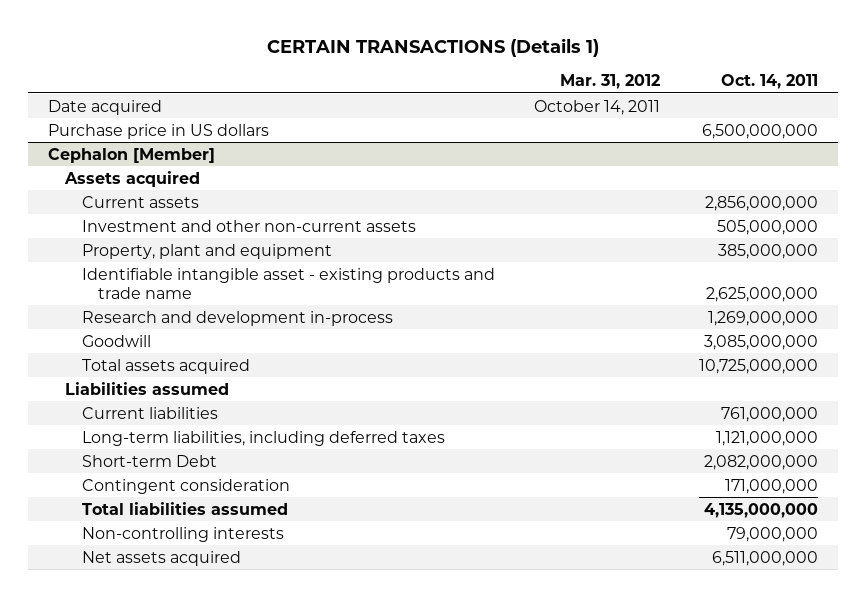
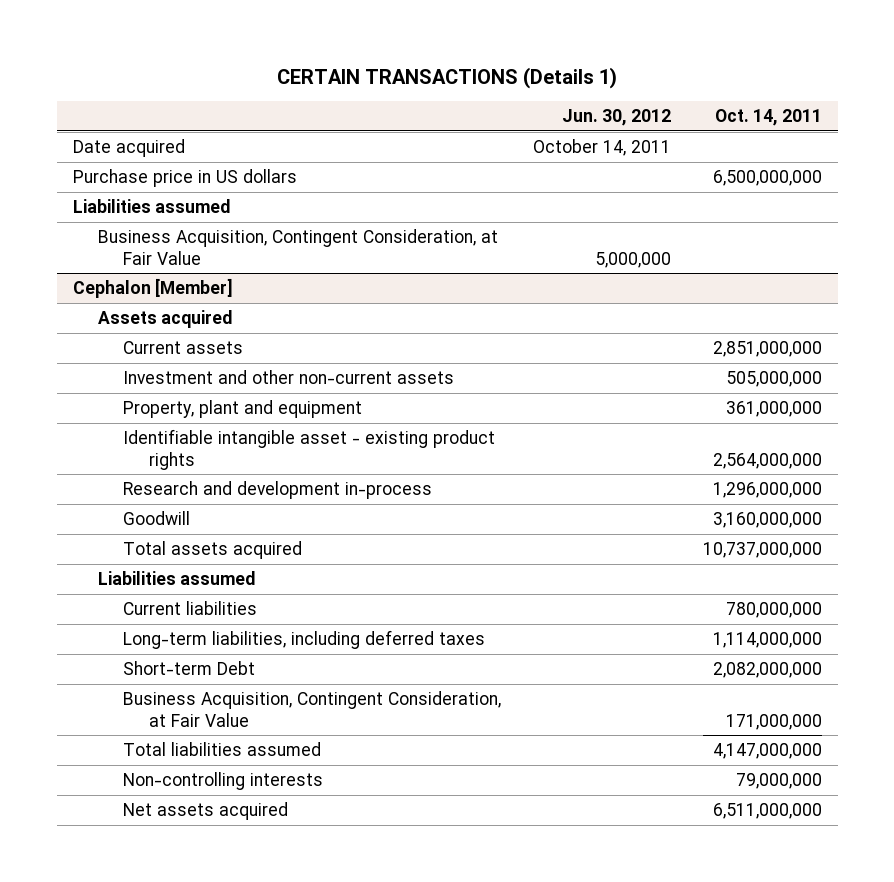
- | Mar. 31, 2012 | Oct. 14, 2011
+ | Jun. 30, 2012 | Oct. 14, 2011
+ Liabilities assumed
+ Business Acquisition, Contingent Consideration, at Fair Value | 5,000,000 |
@ Cephalon [Member]
- Current assets | | 2,856,000,000
+ Current assets | | 2,851,000,000
- Property, plant and equipment | | 385,000,000
- Identifiable intangible asset - existing products and trade name | | 2,625,000,000
- Research and development in-process | | 1,269,000,000
- Goodwill | | 3,085,000,000
- Total assets acquired | | 10,725,000,000
+ Property, plant and equipment | | 361,000,000
+ Identifiable intangible asset - existing product rights | | 2,564,000,000
+ Research and development in-process | | 1,296,000,000
+ Goodwill | | 3,160,000,000
+ Total assets acquired | | 10,737,000,000
- Current liabilities | | 761,000,000
- Long-term liabilities, including deferred taxes | | 1,121,000,000
+ Current liabilities | | 780,000,000
+ Long-term liabilities, including deferred taxes | | 1,114,000,000
- Contingent consideration | | 171,000,000
- Total liabilities assumed | | 4,135,000,000
+ Business Acquisition, Contingent Consideration, at Fair Value | | 171,000,000
+ Total liabilities assumed | | 4,147,000,000

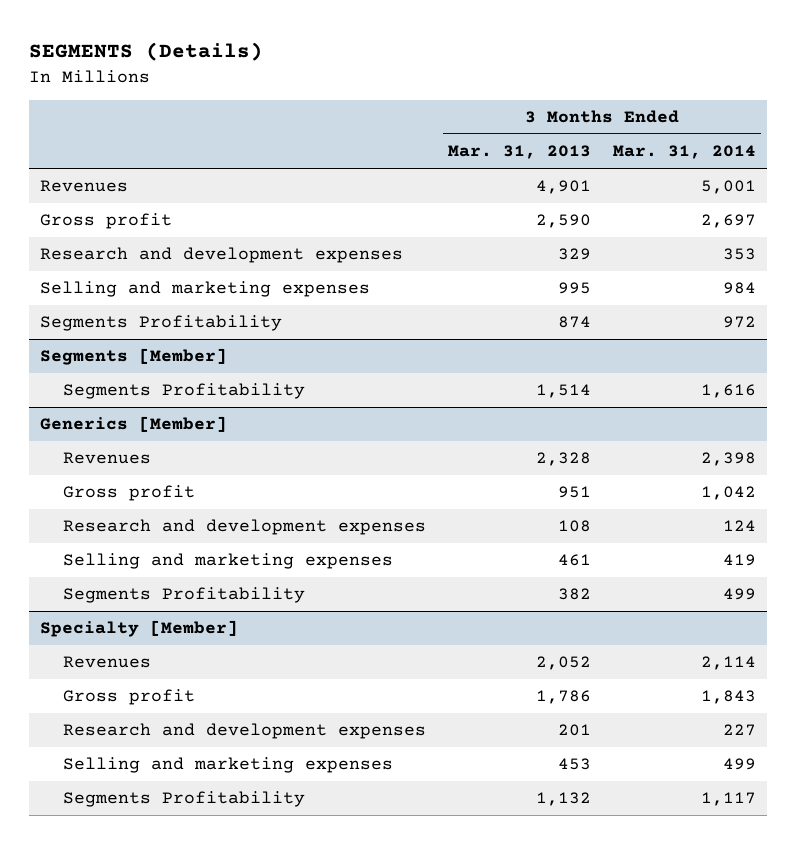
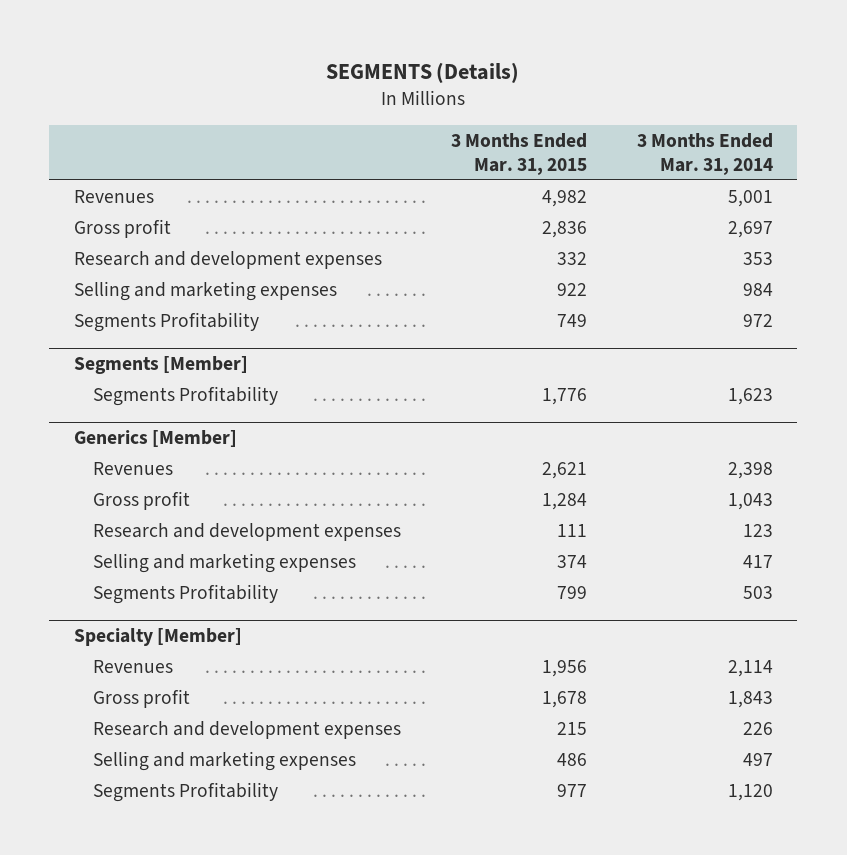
- | 3 Months Ended Mar. 31, 2013 | 3 Months Ended Mar. 31, 2014
+ | 3 Months Ended Mar. 31, 2015 | 3 Months Ended Mar. 31, 2014
@ Segments [Member]
- Segments Profitability | 1,514 | 1,616
+ Segments Profitability | 1,776 | 1,623
@ Generics [Member]
- Gross profit | 951 | 1,042
- Research and development expenses | 108 | 124
- Selling and marketing expenses | 461 | 419
- Segments Profitability | 382 | 499
+ Gross profit | 1,284 | 1,043
+ Research and development expenses | 111 | 123
+ Selling and marketing expenses | 374 | 417
+ Segments Profitability | 799 | 503
@ Specialty [Member]
- Research and development expenses | 201 | 227
- Selling and marketing expenses | 453 | 499
- Segments Profitability | 1,132 | 1,117
+ Research and development expenses | 215 | 226
+ Selling and marketing expenses | 486 | 497
+ Segments Profitability | 977 | 1,120

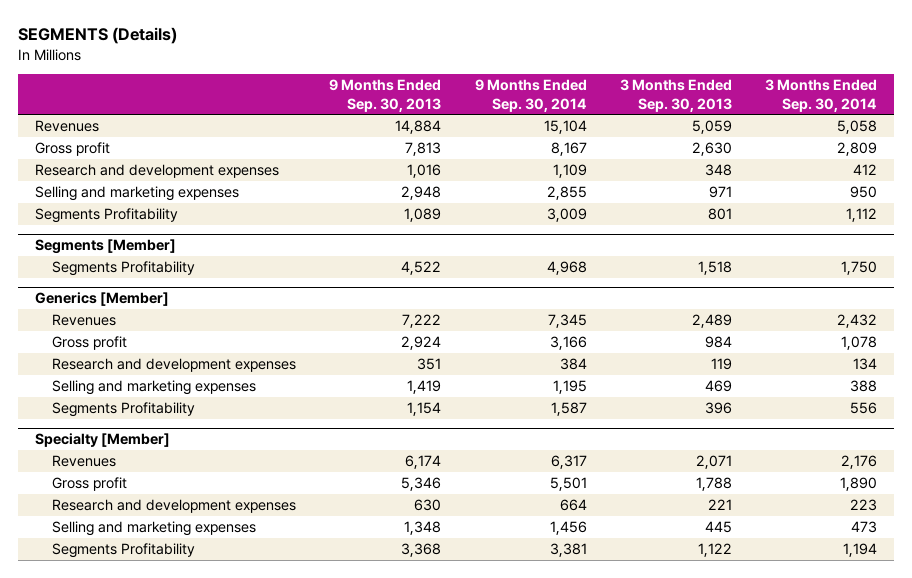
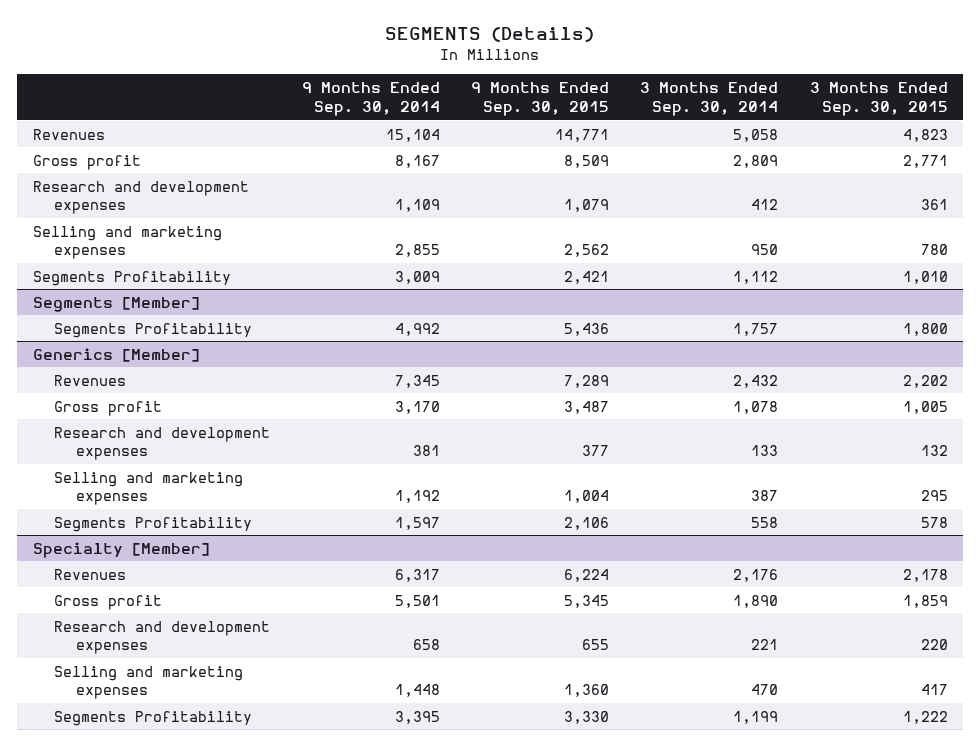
- | 9 Months Ended Sep. 30, 2013 | 9 Months Ended Sep. 30, 2014 | 3 Months Ended Sep. 30, 2013 | 3 Months Ended Sep. 30, 2014
+ | 9 Months Ended Sep. 30, 2014 | 9 Months Ended Sep. 30, 2015 | 3 Months Ended Sep. 30, 2014 | 3 Months Ended Sep. 30, 2015
@ Segments [Member]
- Segments Profitability | 4,522 | 4,968 | 1,518 | 1,750
+ Segments Profitability | 4,992 | 5,436 | 1,757 | 1,800
@ Generics [Member]
- Gross profit | 2,924 | 3,166 | 984 | 1,078
- Research and development expenses | 351 | 384 | 119 | 134
- Selling and marketing expenses | 1,419 | 1,195 | 469 | 388
- Segments Profitability | 1,154 | 1,587 | 396 | 556
+ Gross profit | 3,170 | 3,487 | 1,078 | 1,005
+ Research and development expenses | 381 | 377 | 133 | 132
+ Selling and marketing expenses | 1,192 | 1,004 | 387 | 295
+ Segments Profitability | 1,597 | 2,106 | 558 | 578
@ Specialty [Member]
- Research and development expenses | 630 | 664 | 221 | 223
- Selling and marketing expenses | 1,348 | 1,456 | 445 | 473
- Segments Profitability | 3,368 | 3,381 | 1,122 | 1,194
+ Research and development expenses | 658 | 655 | 221 | 220
+ Selling and marketing expenses | 1,448 | 1,360 | 470 | 417
+ Segments Profitability | 3,395 | 3,330 | 1,199 | 1,222

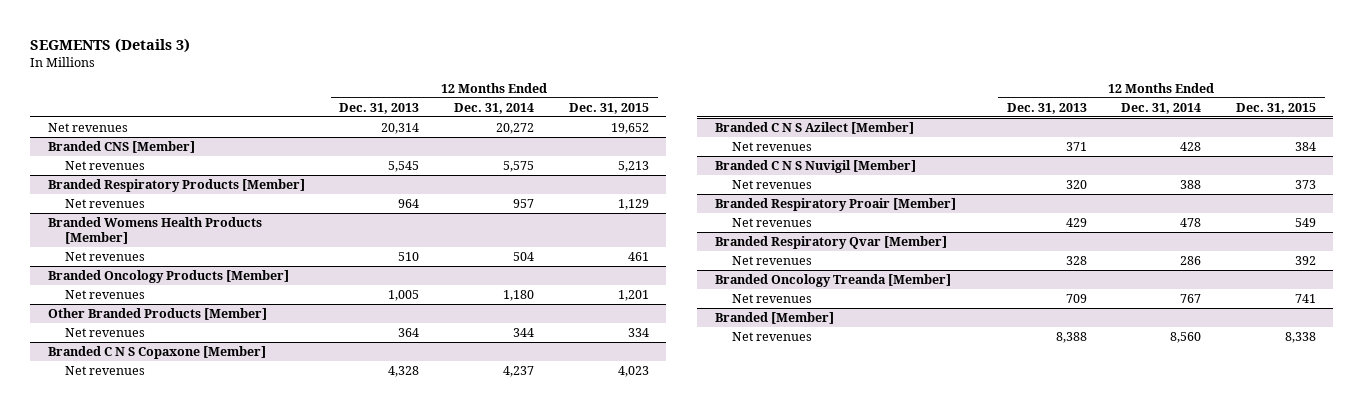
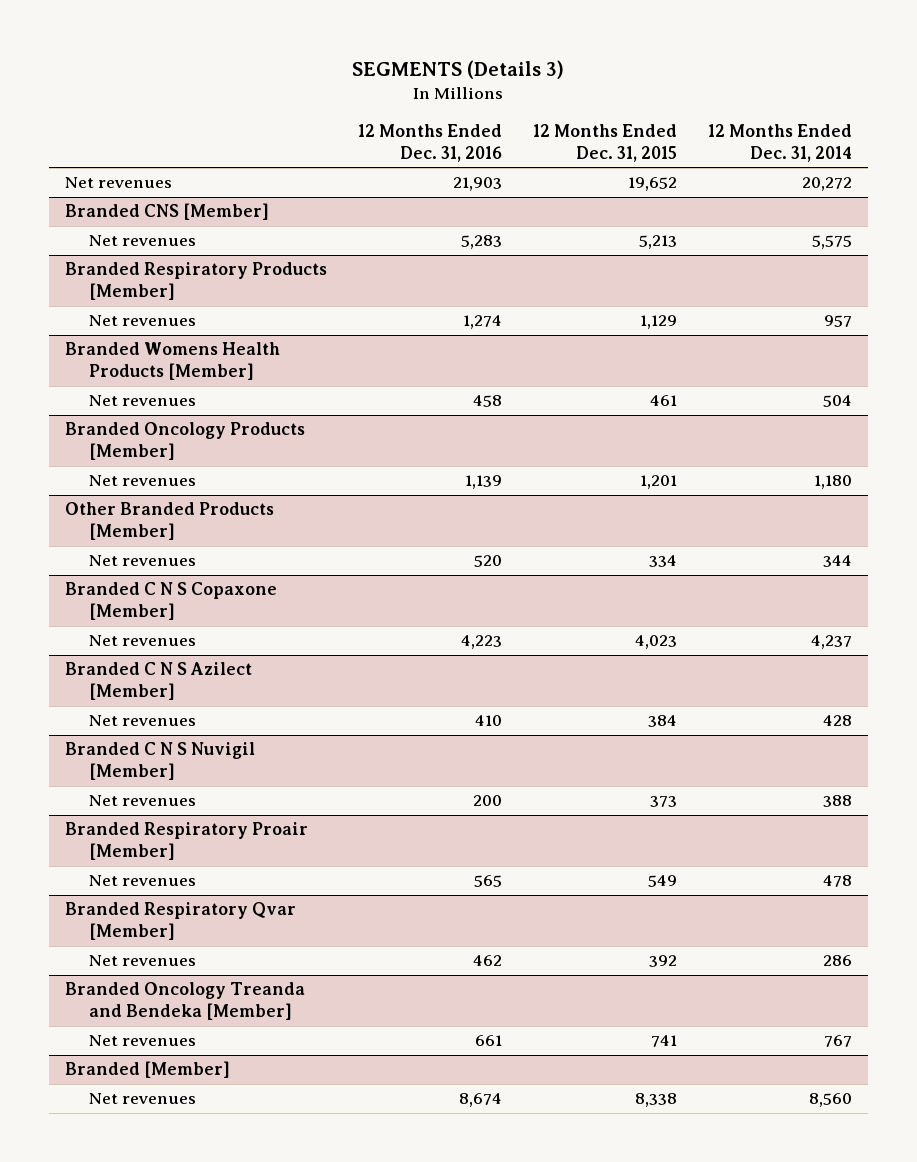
- | 12 Months Ended Dec. 31, 2013 | 12 Months Ended Dec. 31, 2014 | 12 Months Ended Dec. 31, 2015
+ | 12 Months Ended Dec. 31, 2016 | 12 Months Ended Dec. 31, 2015 | 12 Months Ended Dec. 31, 2014
- Branded Oncology Treanda [Member]
+ Branded Oncology Treanda and Bendeka [Member]

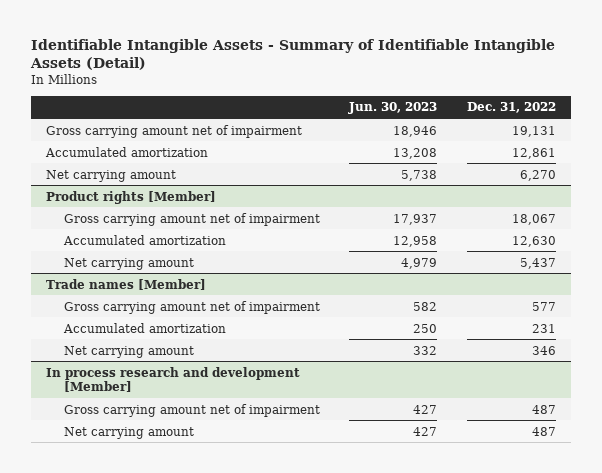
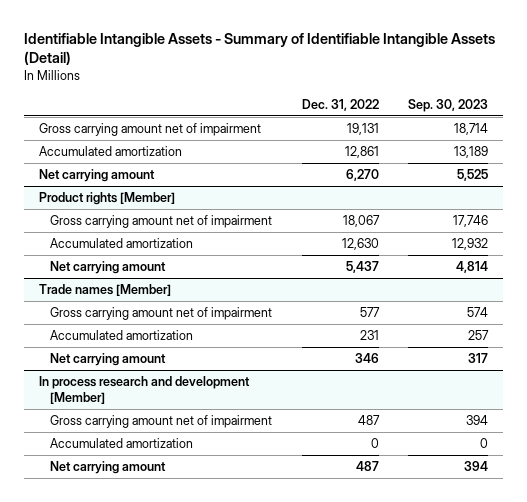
- | Jun. 30, 2023 | Dec. 31, 2022
+ | Dec. 31, 2022 | Sep. 30, 2023
@ In process research and development [Member]
+ Accumulated amortization | 0 | 0

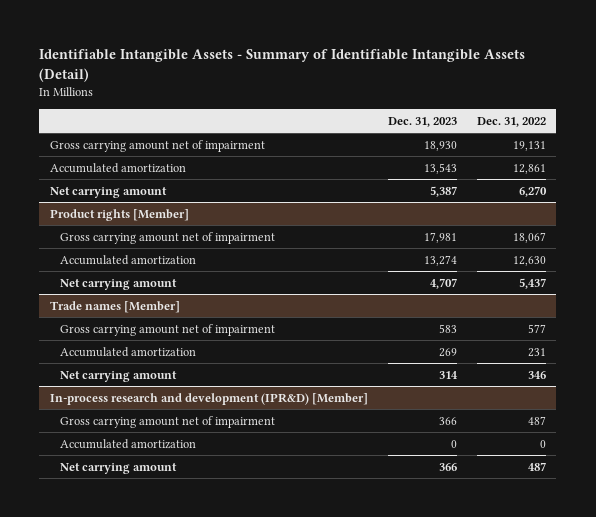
- | Dec. 31, 2022 | Sep. 30, 2023
+ | Dec. 31, 2023 | Dec. 31, 2022
- In process research and development [Member]
+ In-process research and development (IPR&D) [Member]

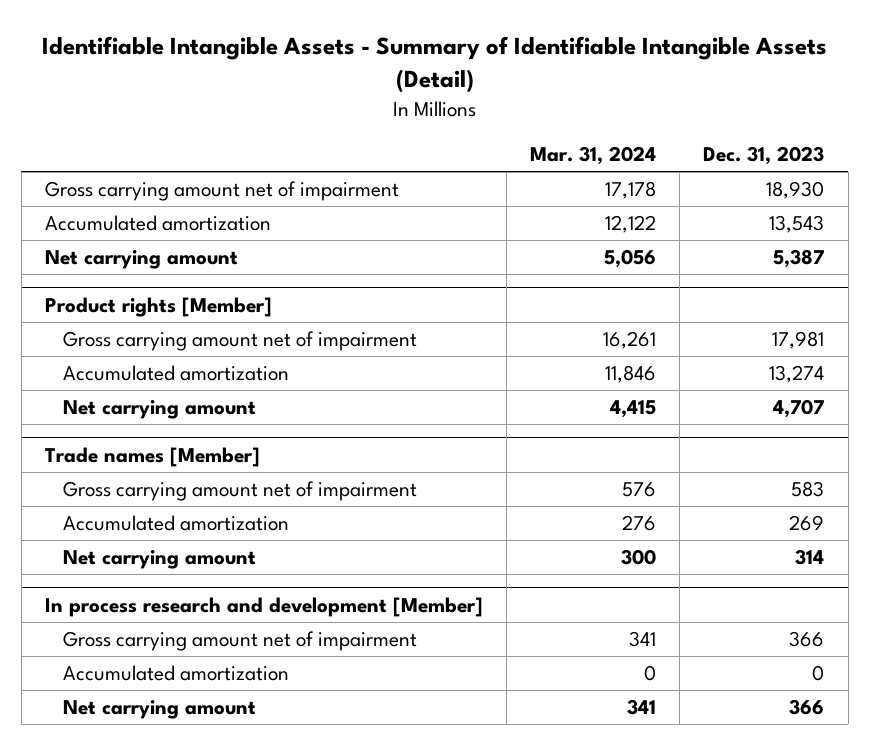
- | Dec. 31, 2023 | Dec. 31, 2022
+ | Mar. 31, 2024 | Dec. 31, 2023
- In-process research and development (IPR&D) [Member]
+ In process research and development [Member]

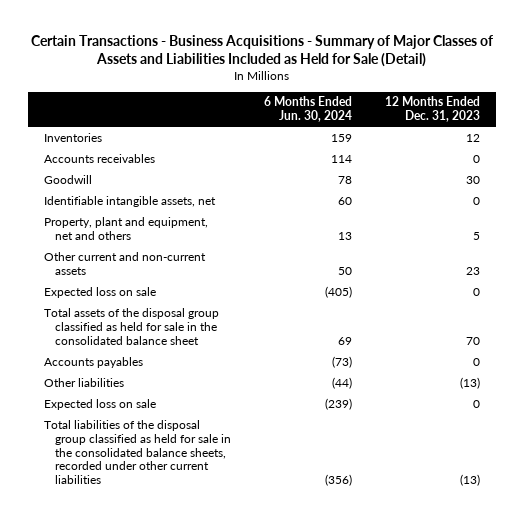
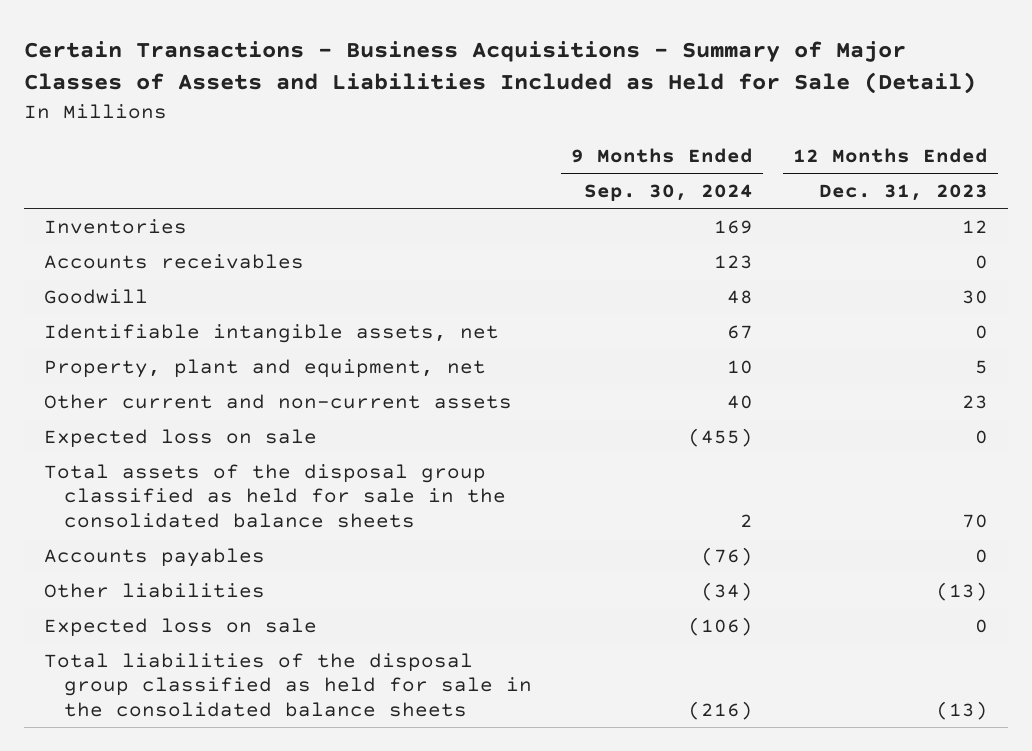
- | 6 Months Ended Jun. 30, 2024 | 12 Months Ended Dec. 31, 2023
+ | 9 Months Ended Sep. 30, 2024 | 12 Months Ended Dec. 31, 2023
- Property, plant and equipment, net and others | 13 | 5
+ Property, plant and equipment, net | 10 | 5
- Total assets of the disposal group classified as held for sale in the consolidated balance sheet | 69 | 70
+ Total assets of the disposal group classified as held for sale in the consolidated balance sheets | 2 | 70
- Total liabilities of the disposal group classified as held for sale in the consolidated balance sheets, recorded under other current liabilities | (356) | (13)
+ Total liabilities of the disposal group classified as held for sale in the consolidated balance sheets | (216) | (13)

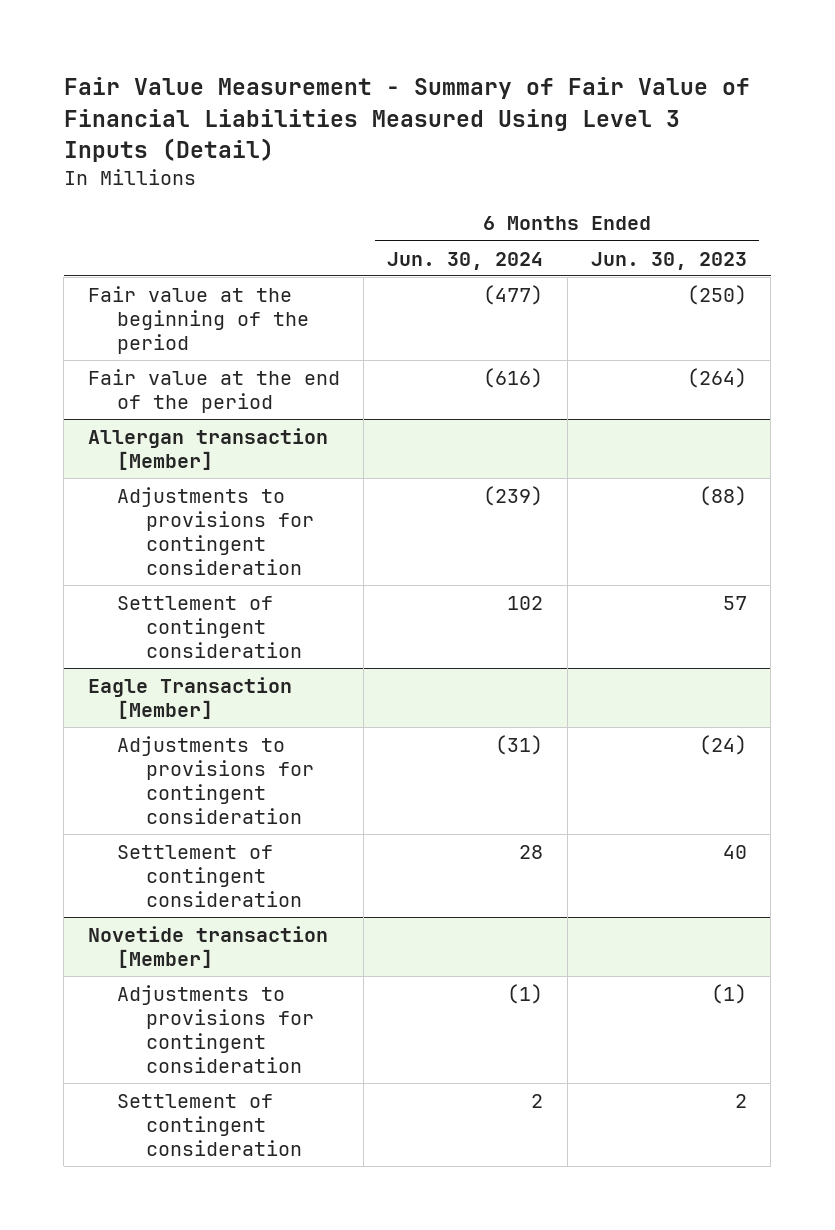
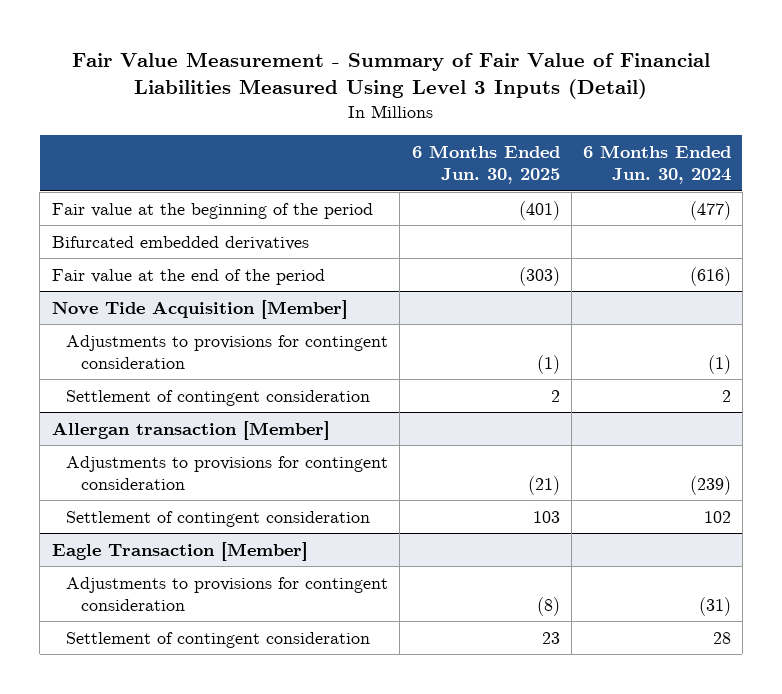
- | 6 Months Ended Jun. 30, 2024 | 6 Months Ended Jun. 30, 2023
+ | 6 Months Ended Jun. 30, 2025 | 6 Months Ended Jun. 30, 2024
+ Bifurcated embedded derivatives
+ Nove Tide Acquisition [Member]
+ Adjustments to provisions for contingent consideration | (1) | (1)
+ Settlement of contingent consideration | 2 | 2
- Novetide transaction [Member]
- Adjustments to provisions for contingent consideration | (1) | (1)
- Settlement of contingent consideration | 2 | 2

